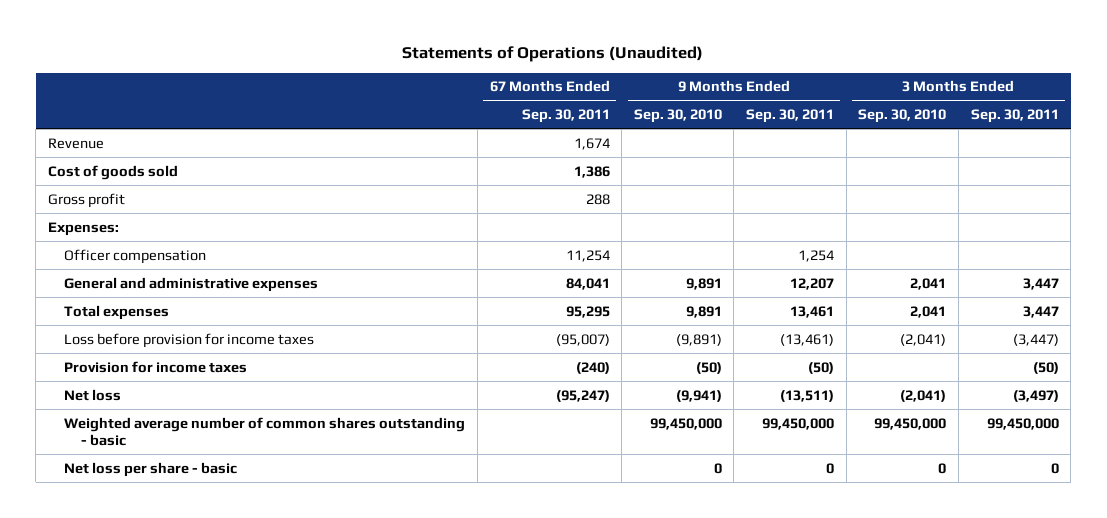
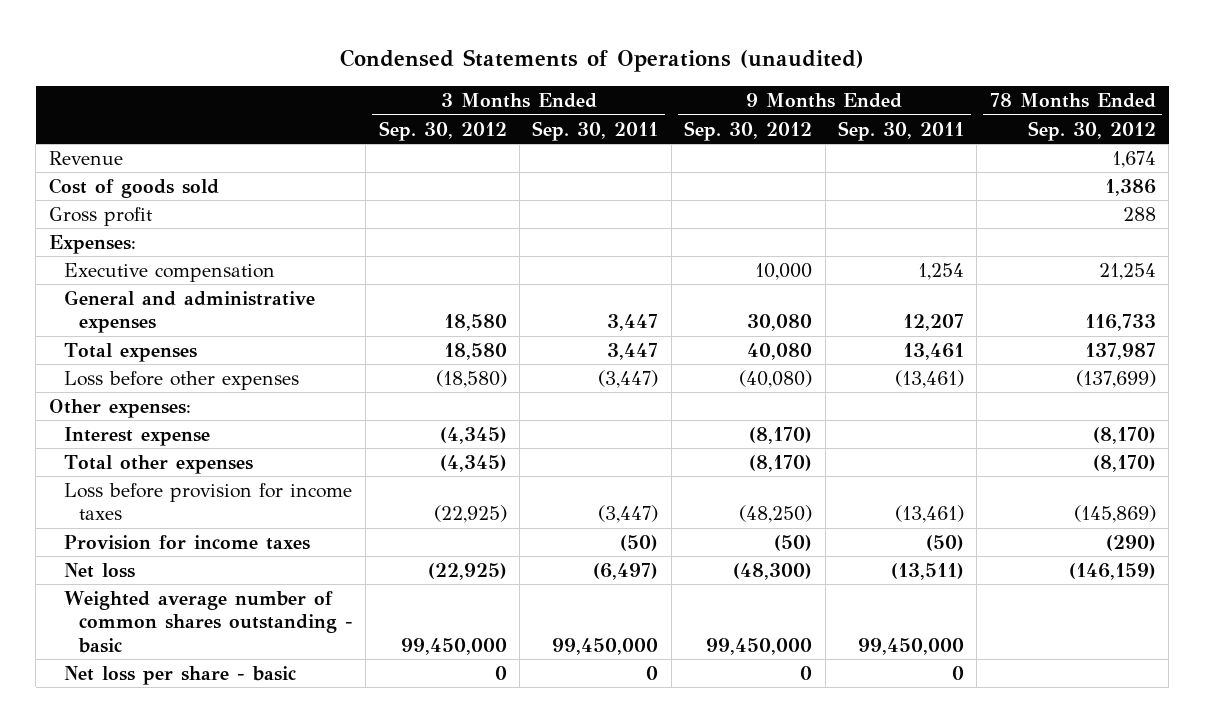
- Statements of Operations (Unaudited)
+ Condensed Statements of Operations (unaudited)
- | 67 Months Ended Sep. 30, 2011 | 9 Months Ended Sep. 30, 2010 | 9 Months Ended Sep. 30, 2011 | 3 Months Ended Sep. 30, 2010 | 3 Months Ended Sep. 30, 2011
+ | 3 Months Ended Sep. 30, 2012 | 3 Months Ended Sep. 30, 2011 | 9 Months Ended Sep. 30, 2012 | 9 Months Ended Sep. 30, 2011 | 78 Months Ended Sep. 30, 2012
- Officer compensation | 11,254 | | 1,254 | |
+ Executive compensation | | | 10,000 | 1,254 | 21,254
+ Loss before other expenses | (18,580) | (3,447) | (40,080) | (13,461) | (137,699)
+ Other expenses:
+ Interest expense | (4,345) | | (8,170) | | (8,170)
+ Total other expenses | (4,345) | | (8,170) | | (8,170)
- Net loss | (95,247) | (9,941) | (13,511) | (2,041) | (3,497)
+ Net loss | (22,925) | (6,497) | (48,300) | (13,511) | (146,159)

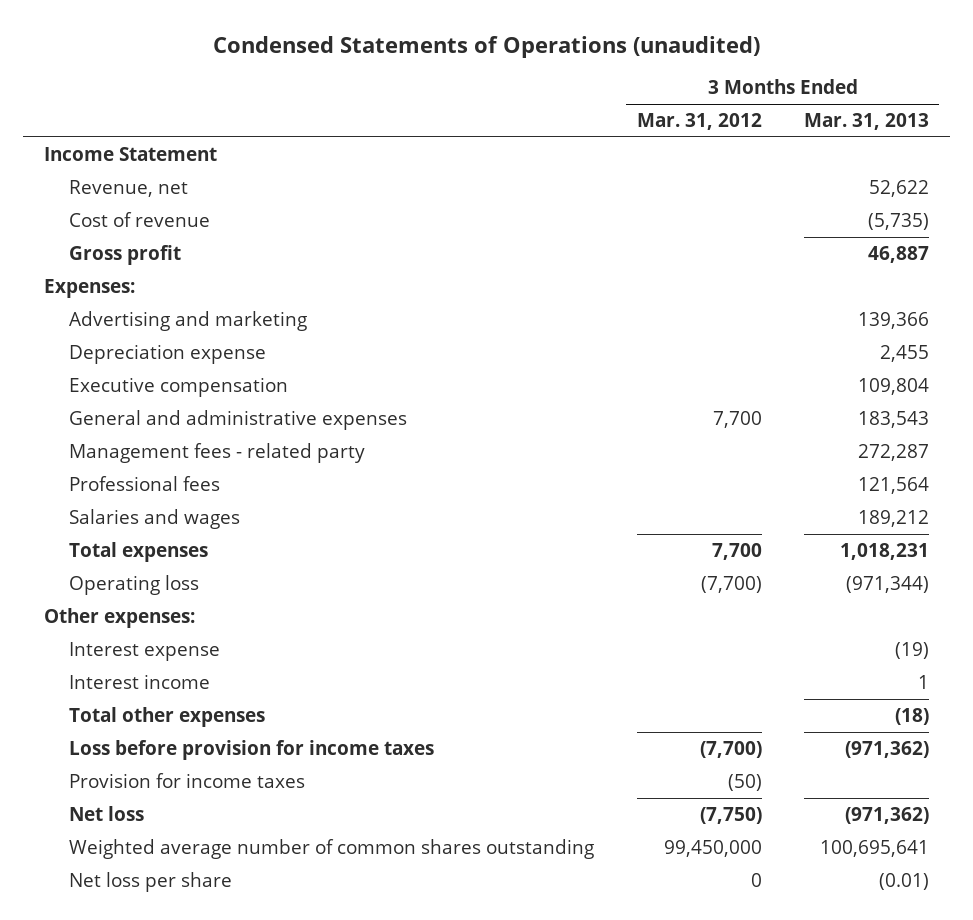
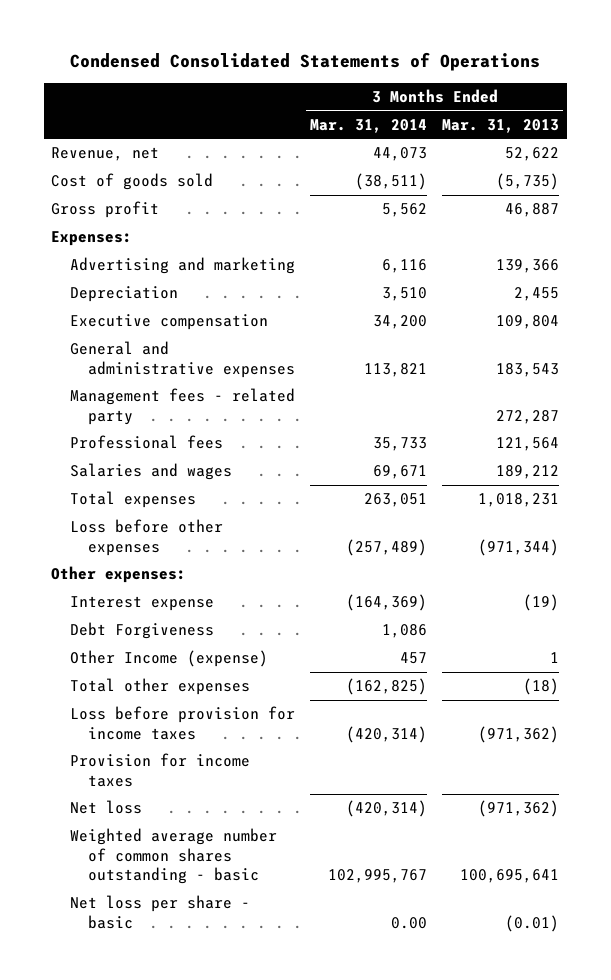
- Condensed Statements of Operations (unaudited)
+ Condensed Consolidated Statements of Operations
- | 3 Months Ended Mar. 31, 2012 | 3 Months Ended Mar. 31, 2013
+ | 3 Months Ended Mar. 31, 2014 | 3 Months Ended Mar. 31, 2013
- Income Statement
- Cost of revenue | | (5,735)
+ Cost of goods sold | (38,511) | (5,735)
- Depreciation expense | | 2,455
+ Depreciation | 3,510 | 2,455
- Operating loss | (7,700) | (971,344)
+ Loss before other expenses | (257,489) | (971,344)
- Interest income | | 1
+ Debt Forgiveness | 1,086 |
+ Other Income (expense) | 457 | 1
- Weighted average number of common shares outstanding | 99,450,000 | 100,695,641
- Net loss per share | 0 | (0.01)
+ Weighted average number of common shares outstanding - basic | 102,995,767 | 100,695,641
+ Net loss per share - basic | 0.00 | (0.01)

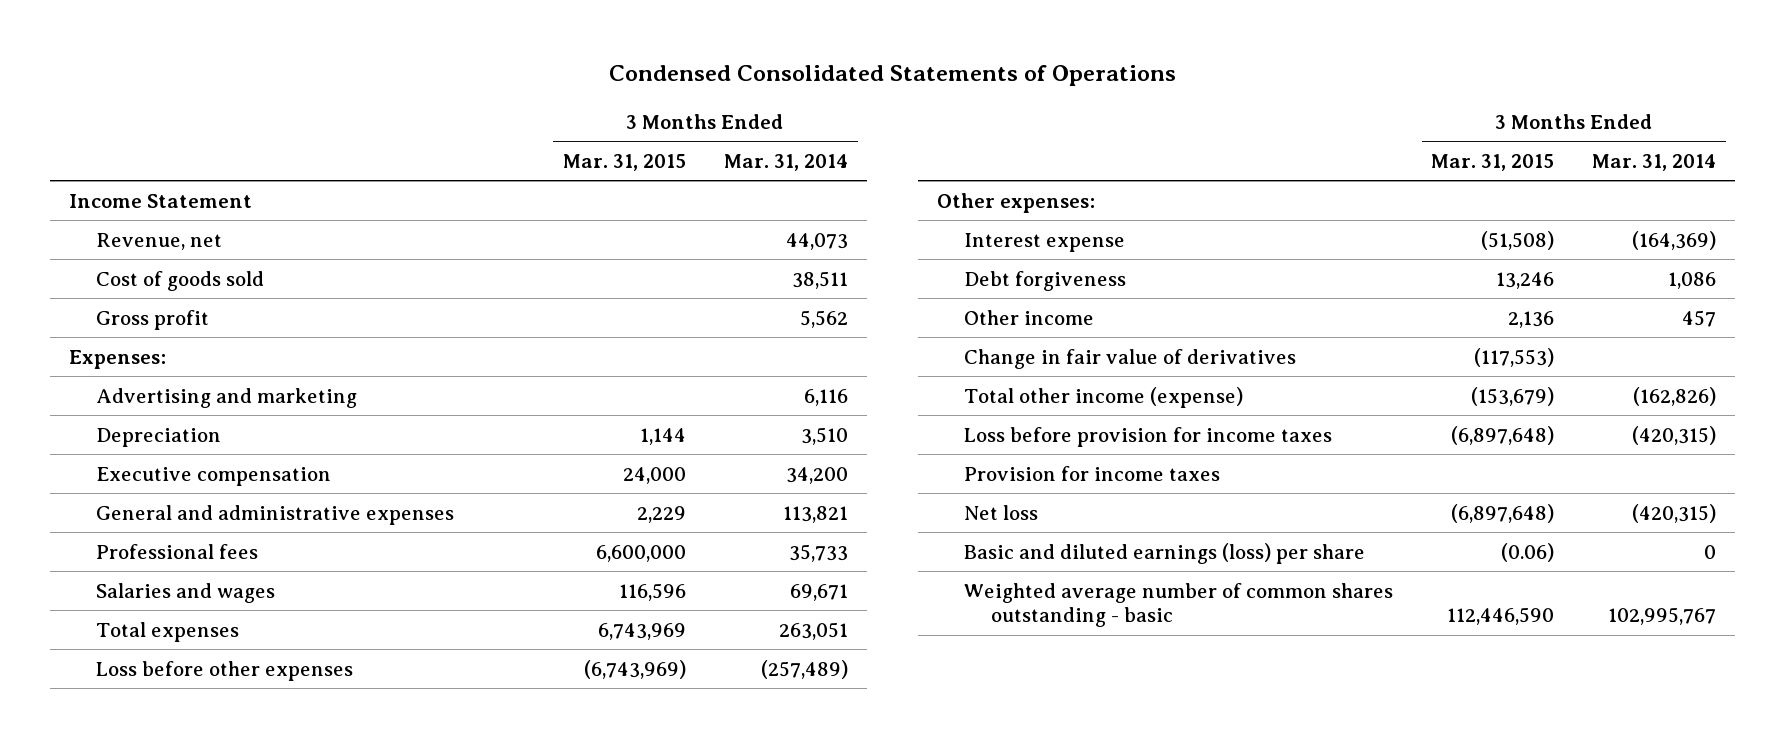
- | 3 Months Ended Mar. 31, 2014 | 3 Months Ended Mar. 31, 2013
+ | 3 Months Ended Mar. 31, 2015 | 3 Months Ended Mar. 31, 2014
+ Income Statement
- Cost of goods sold | (38,511) | (5,735)
+ Cost of goods sold | | 38,511
- Management fees - related party | | 272,287
- Debt Forgiveness | 1,086 |
- Other Income (expense) | 457 | 1
- Total other expenses | (162,825) | (18)
- Loss before provision for income taxes | (420,314) | (971,362)
+ Debt forgiveness | 13,246 | 1,086
+ Other income | 2,136 | 457
+ Change in fair value of derivatives | (117,553) |
+ Total other income (expense) | (153,679) | (162,826)
+ Loss before provision for income taxes | (6,897,648) | (420,315)
- Net loss | (420,314) | (971,362)
+ Net loss | (6,897,648) | (420,315)
+ Basic and diluted earnings (loss) per share | (0.06) | 0
- Net loss per share - basic | 0.00 | (0.01)

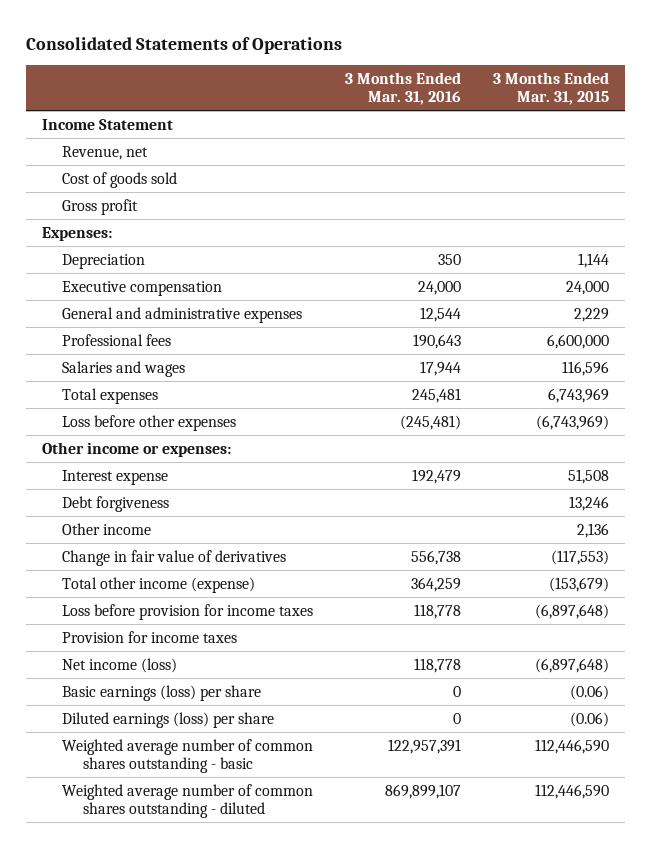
- Condensed Consolidated Statements of Operations
+ Consolidated Statements of Operations
- | 3 Months Ended Mar. 31, 2015 | 3 Months Ended Mar. 31, 2014
+ | 3 Months Ended Mar. 31, 2016 | 3 Months Ended Mar. 31, 2015
- Advertising and marketing | | 6,116
- Other expenses:
- Interest expense | (51,508) | (164,369)
+ Other income or expenses:
+ Interest expense | 192,479 | 51,508
- Net loss | (6,897,648) | (420,315)
- Basic and diluted earnings (loss) per share | (0.06) | 0
+ Net income (loss) | 118,778 | (6,897,648)
+ Basic earnings (loss) per share | 0 | (0.06)
+ Diluted earnings (loss) per share | 0 | (0.06)
+ Weighted average number of common shares outstanding - diluted | 869,899,107 | 112,446,590

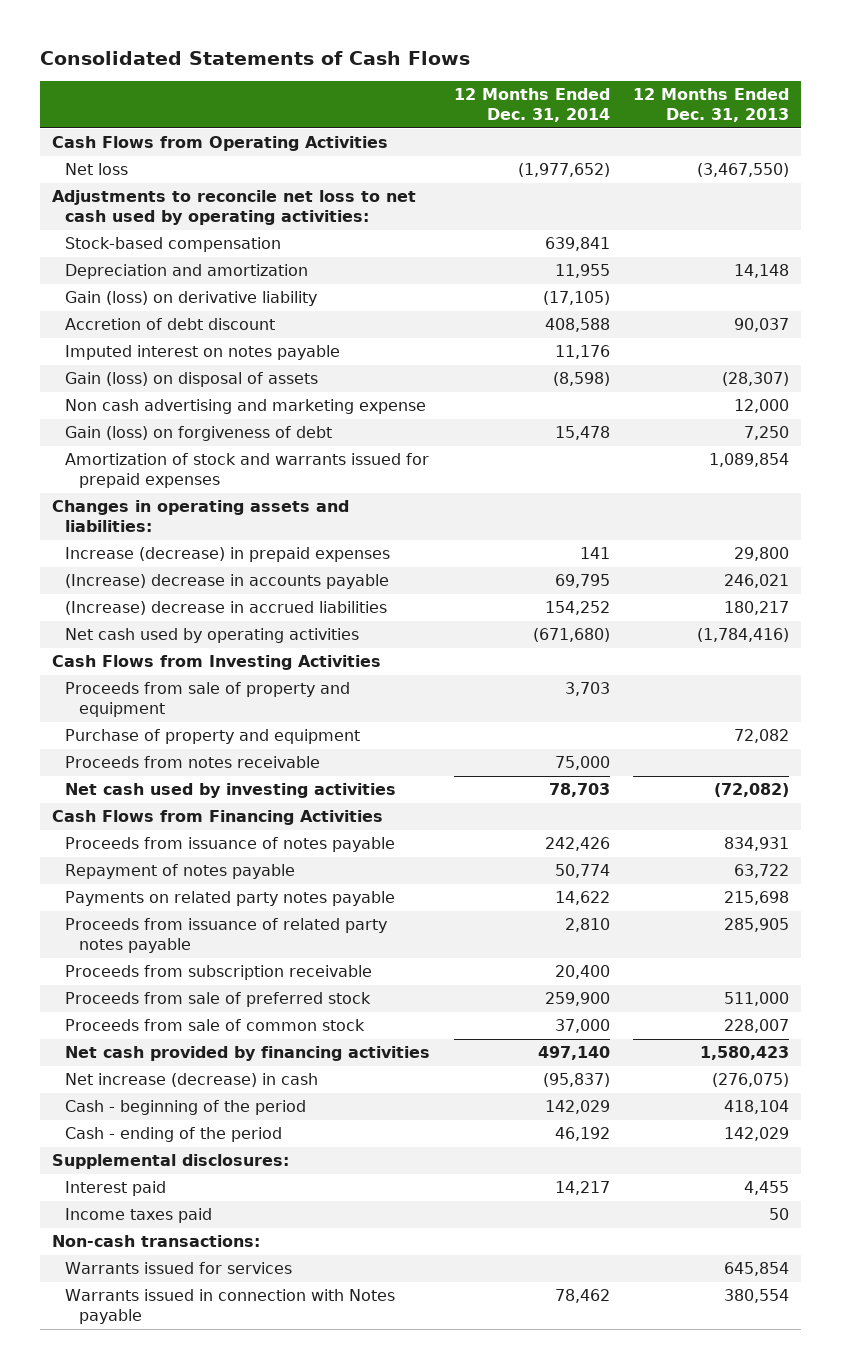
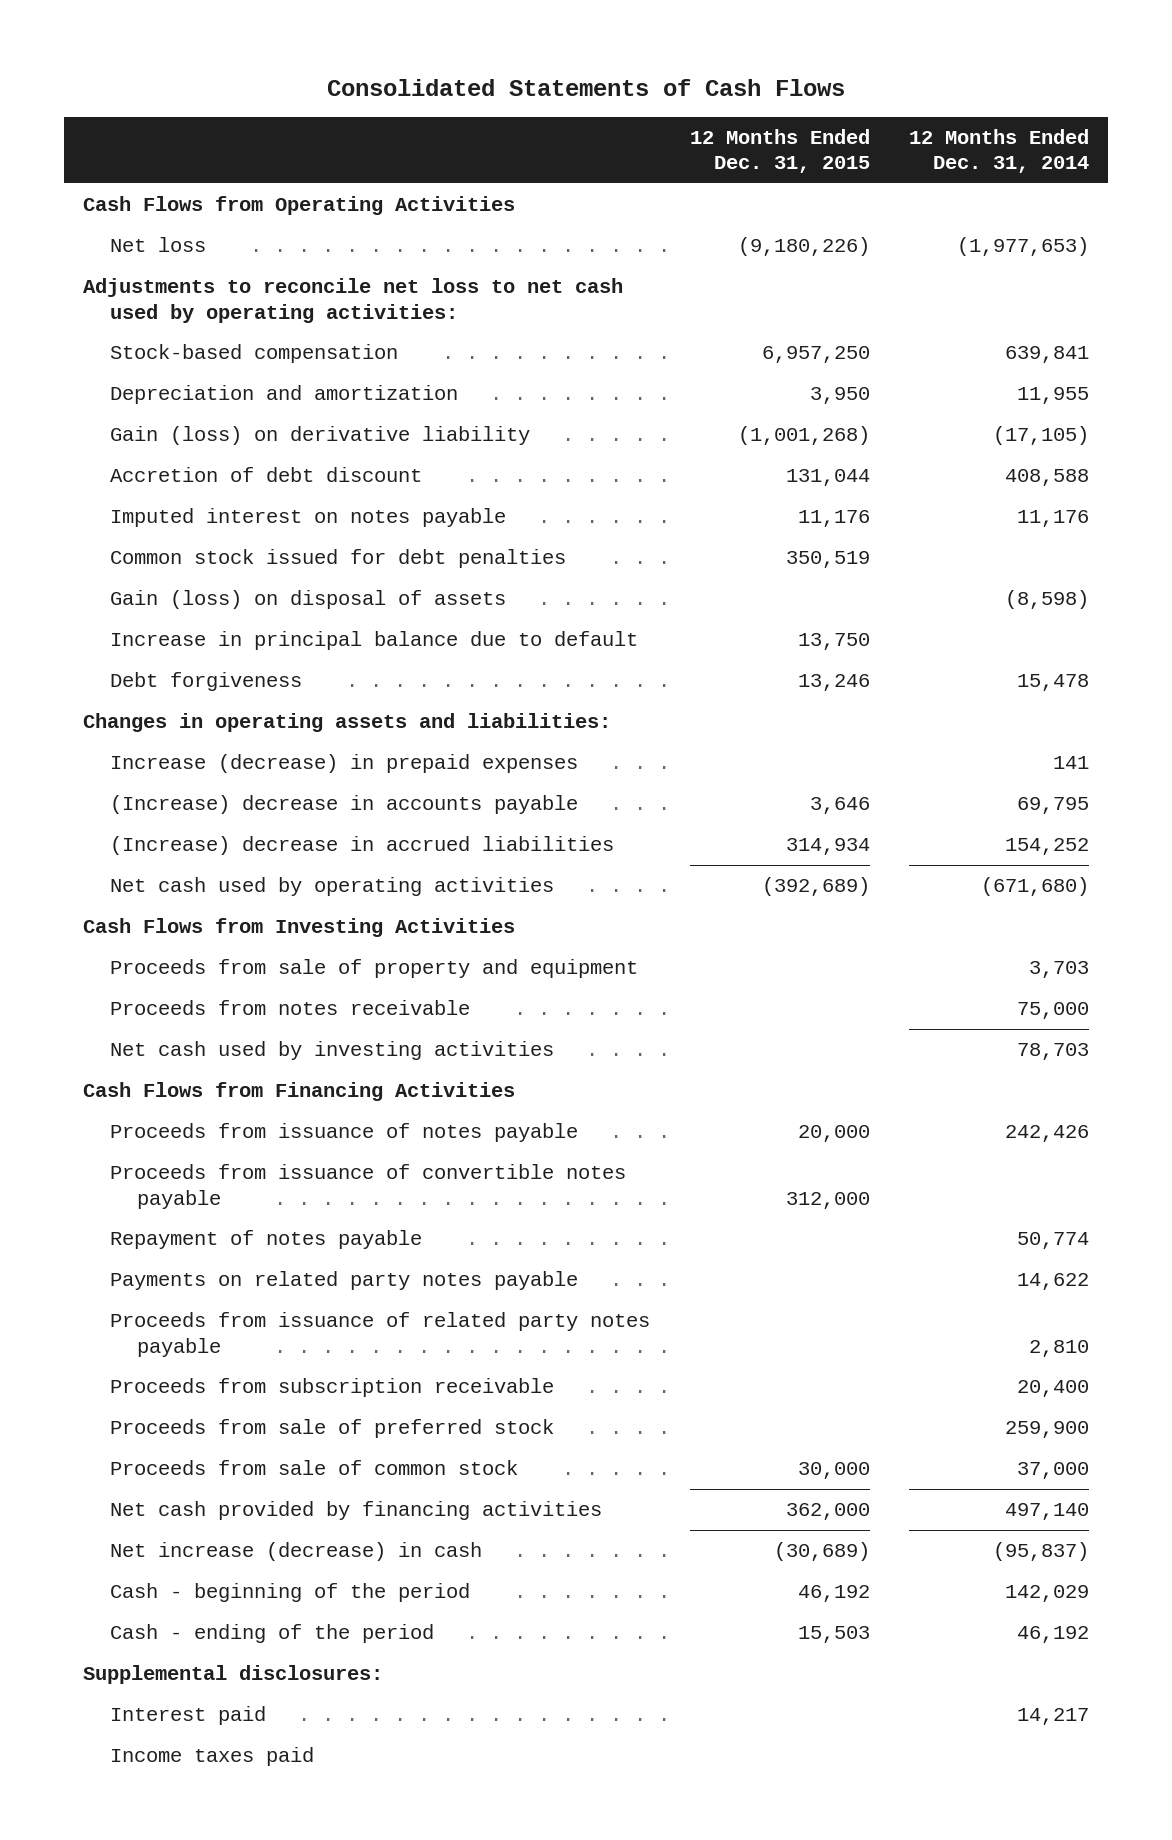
- | 12 Months Ended Dec. 31, 2014 | 12 Months Ended Dec. 31, 2013
+ | 12 Months Ended Dec. 31, 2015 | 12 Months Ended Dec. 31, 2014
- Net loss | (1,977,652) | (3,467,550)
+ Net loss | (9,180,226) | (1,977,653)
+ Common stock issued for debt penalties | 350,519 |
- Non cash advertising and marketing expense | | 12,000
- Gain (loss) on forgiveness of debt | 15,478 | 7,250
- Amortization of stock and warrants issued for prepaid expenses | | 1,089,854
+ Increase in principal balance due to default | 13,750 |
+ Debt forgiveness | 13,246 | 15,478
- Purchase of property and equipment | | 72,082
+ Proceeds from issuance of convertible notes payable | 312,000 |
- Non-cash transactions:
- Warrants issued for services | | 645,854
- Warrants issued in connection with Notes payable | 78,462 | 380,554

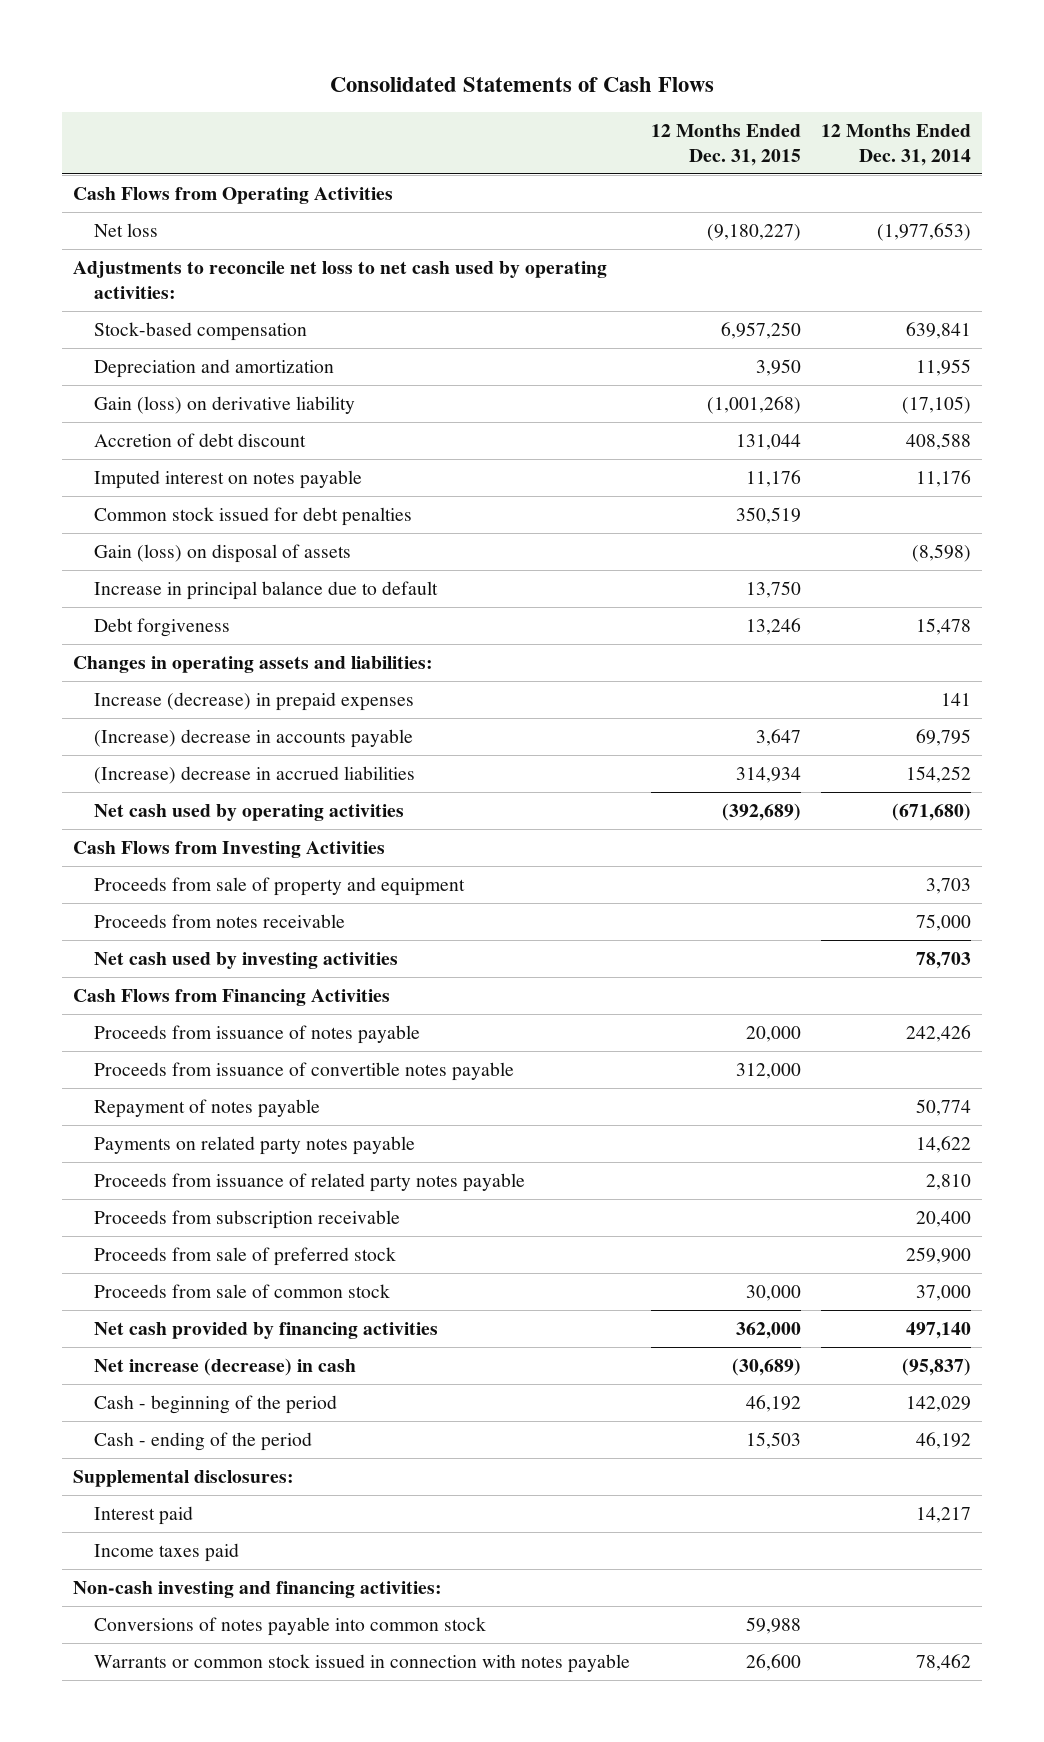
- Net loss | (9,180,226) | (1,977,653)
+ Net loss | (9,180,227) | (1,977,653)
- (Increase) decrease in accounts payable | 3,646 | 69,795
+ (Increase) decrease in accounts payable | 3,647 | 69,795
+ Non-cash investing and financing activities:
+ Conversions of notes payable into common stock | 59,988 |
+ Warrants or common stock issued in connection with notes payable | 26,600 | 78,462

